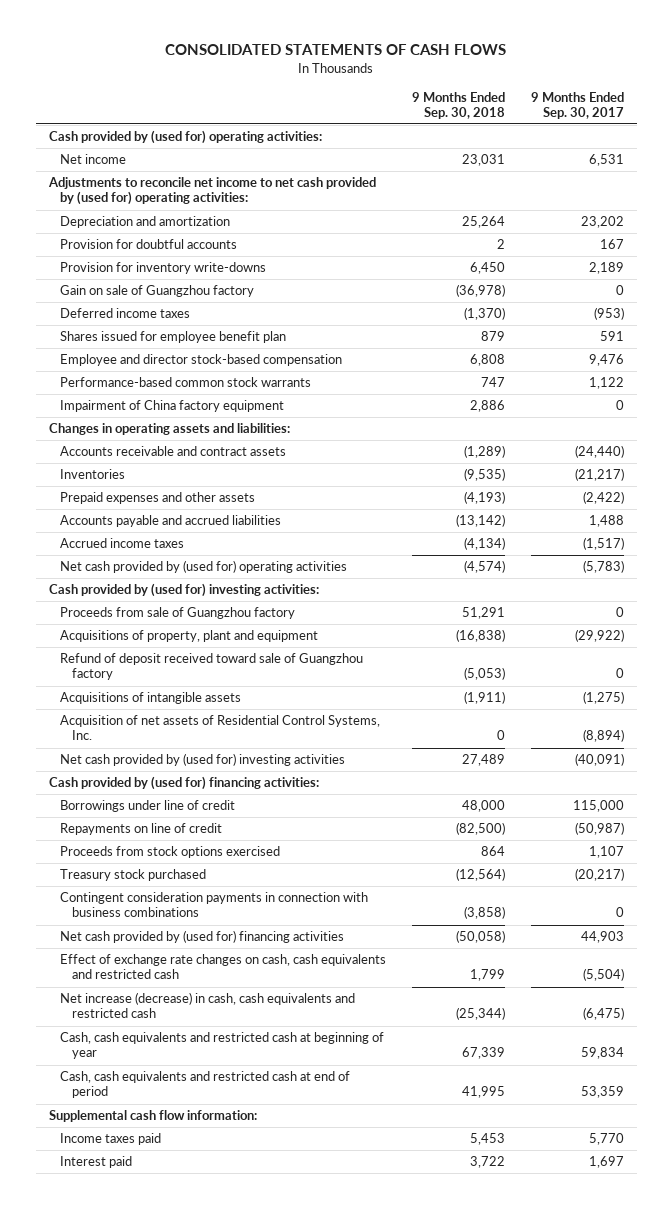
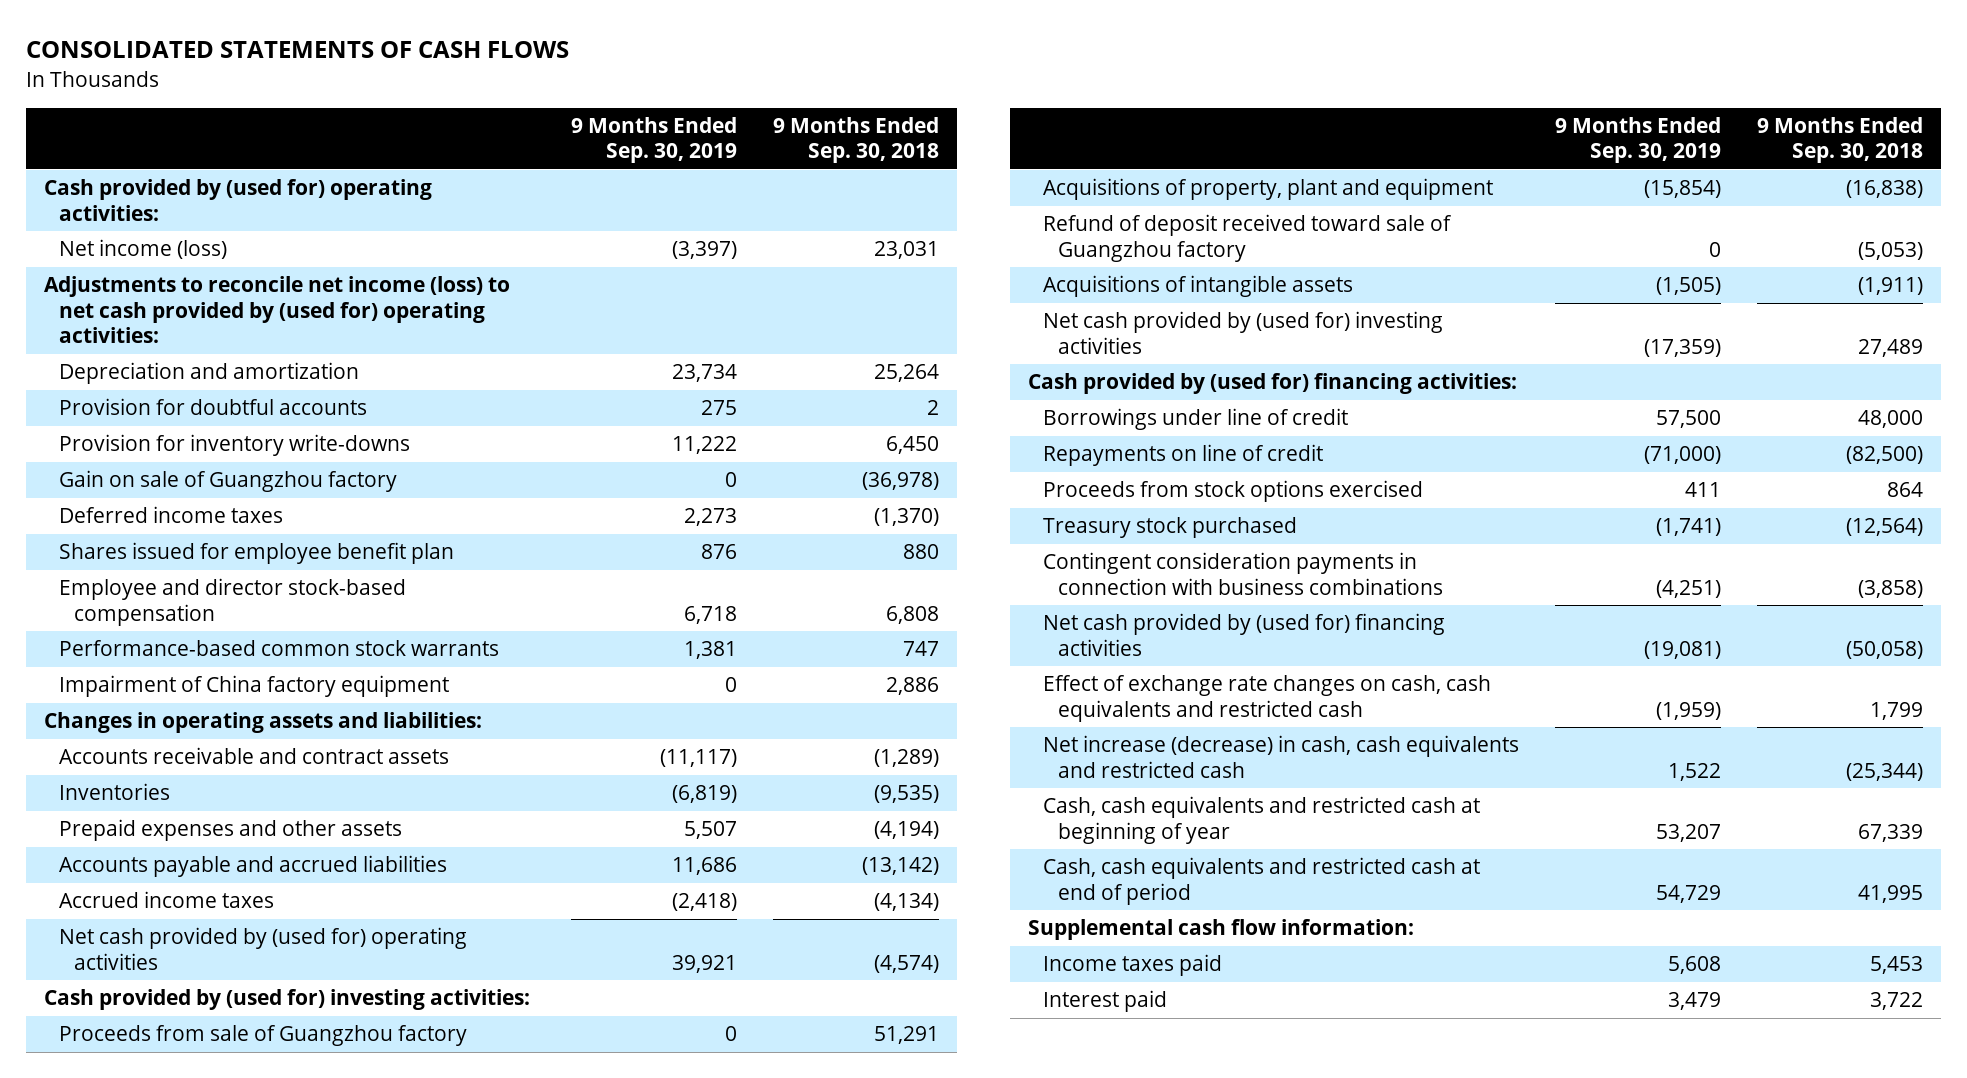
- | 9 Months Ended Sep. 30, 2018 | 9 Months Ended Sep. 30, 2017
+ | 9 Months Ended Sep. 30, 2019 | 9 Months Ended Sep. 30, 2018
- Net income | 23,031 | 6,531
- Adjustments to reconcile net income to net cash provided by (used for) operating activities:
+ Net income (loss) | (3,397) | 23,031
+ Adjustments to reconcile net income (loss) to net cash provided by (used for) operating activities:
- Shares issued for employee benefit plan | 879 | 591
+ Shares issued for employee benefit plan | 876 | 880
- Prepaid expenses and other assets | (4,193) | (2,422)
+ Prepaid expenses and other assets | 5,507 | (4,194)
- Acquisition of net assets of Residential Control Systems, Inc. | 0 | (8,894)

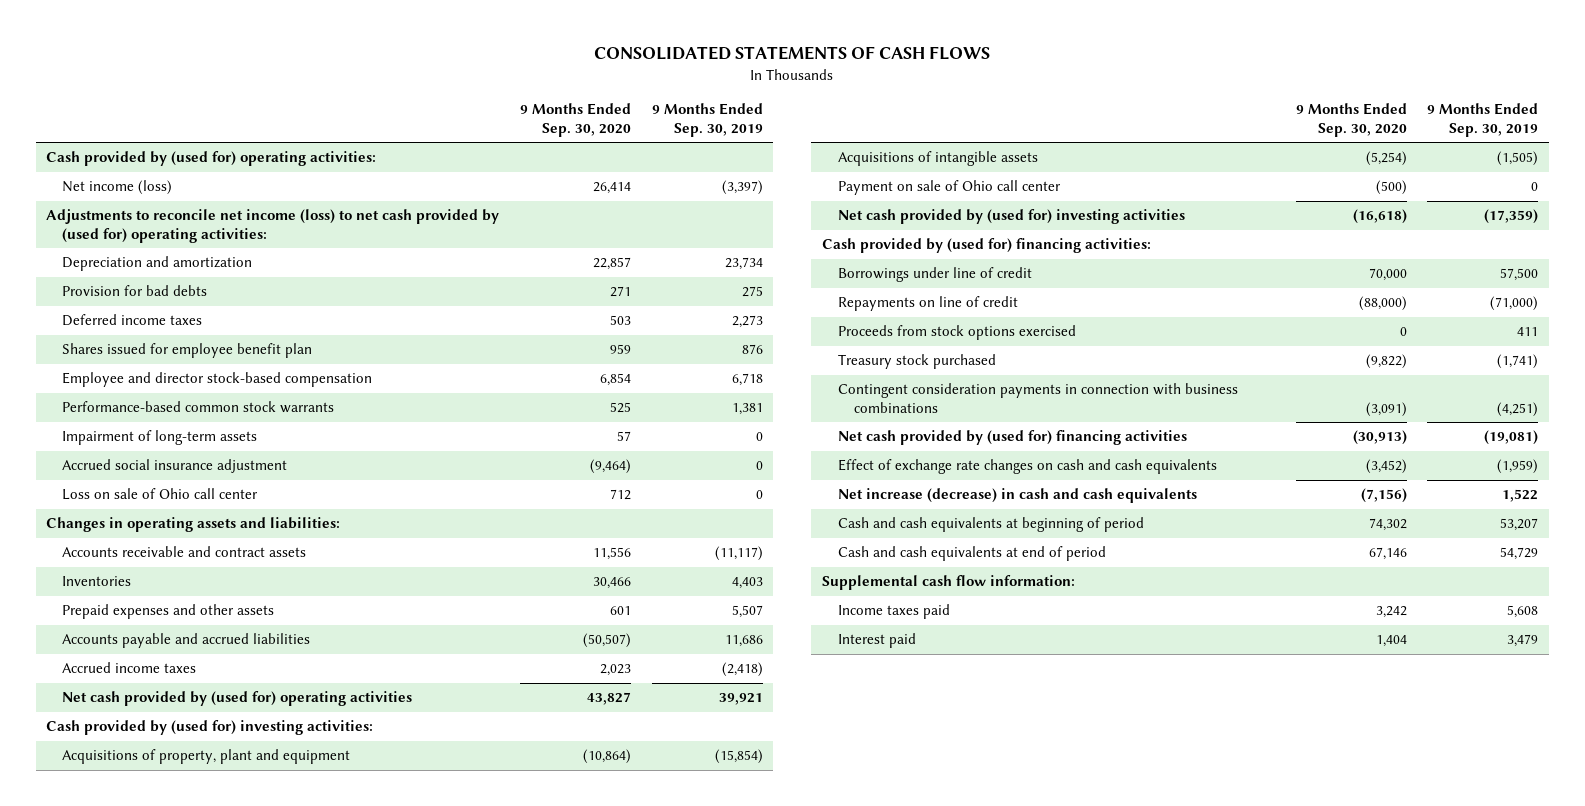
- | 9 Months Ended Sep. 30, 2019 | 9 Months Ended Sep. 30, 2018
+ | 9 Months Ended Sep. 30, 2020 | 9 Months Ended Sep. 30, 2019
- Provision for doubtful accounts | 275 | 2
- Provision for inventory write-downs | 11,222 | 6,450
- Gain on sale of Guangzhou factory | 0 | (36,978)
+ Provision for bad debts | 271 | 275
- Impairment of China factory equipment | 0 | 2,886
+ Impairment of long-term assets | 57 | 0
+ Accrued social insurance adjustment | (9,464) | 0
+ Loss on sale of Ohio call center | 712 | 0
- Inventories | (6,819) | (9,535)
+ Inventories | 30,466 | 4,403
- Proceeds from sale of Guangzhou factory | 0 | 51,291
- Refund of deposit received toward sale of Guangzhou factory | 0 | (5,053)
+ Payment on sale of Ohio call center | (500) | 0
- Effect of exchange rate changes on cash, cash equivalents and restricted cash | (1,959) | 1,799
- Net increase (decrease) in cash, cash equivalents and restricted cash | 1,522 | (25,344)
- Cash, cash equivalents and restricted cash at beginning of year | 53,207 | 67,339
- Cash, cash equivalents and restricted cash at end of period | 54,729 | 41,995
+ Effect of exchange rate changes on cash and cash equivalents | (3,452) | (1,959)
+ Net increase (decrease) in cash and cash equivalents | (7,156) | 1,522
+ Cash and cash equivalents at beginning of period | 74,302 | 53,207
+ Cash and cash equivalents at end of period | 67,146 | 54,729

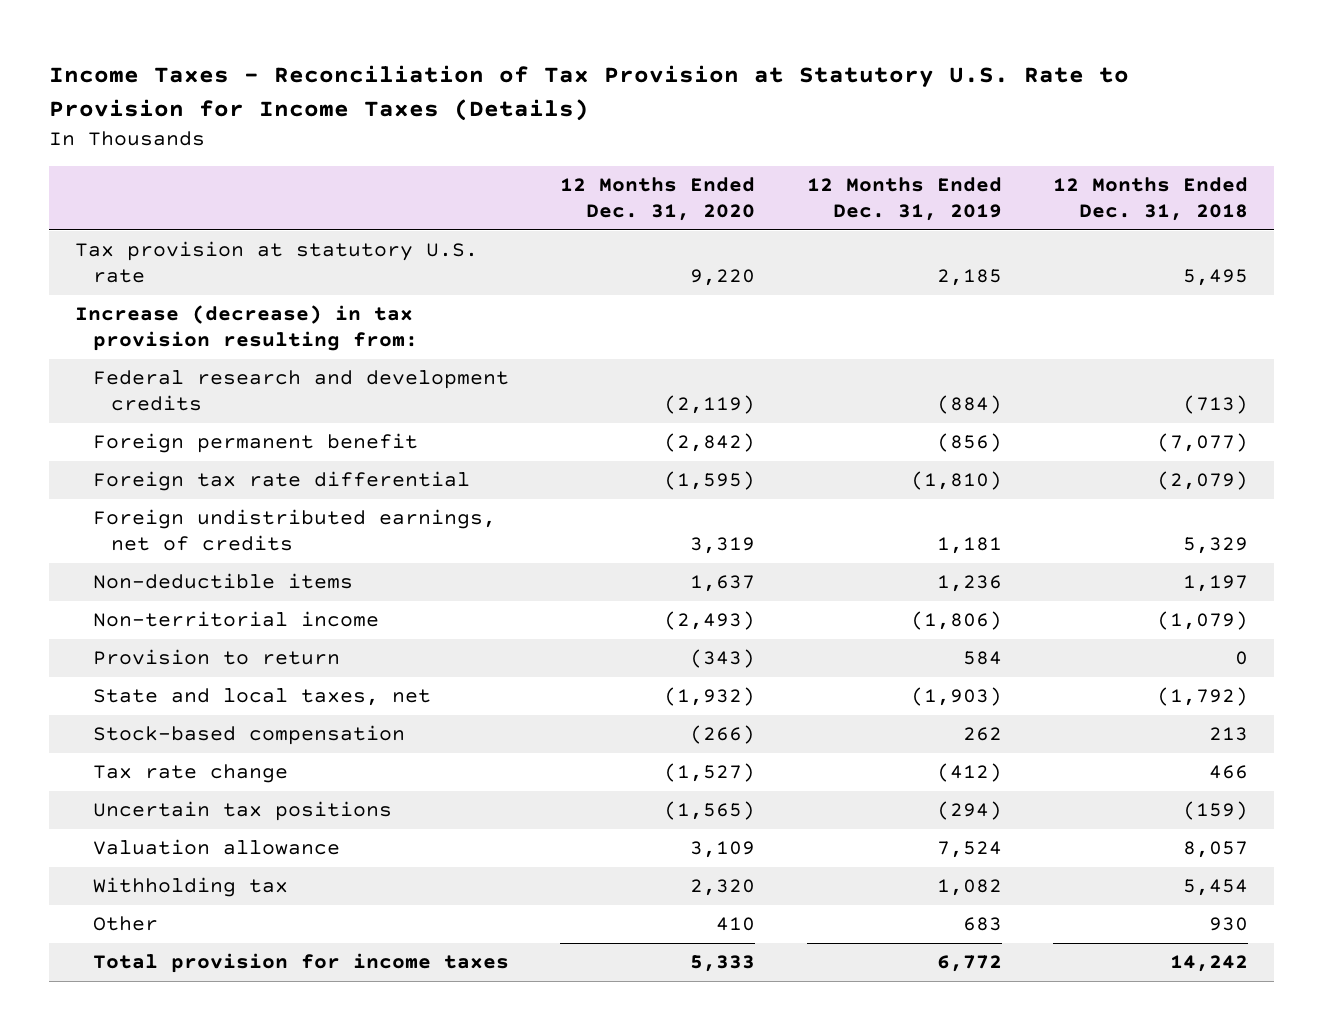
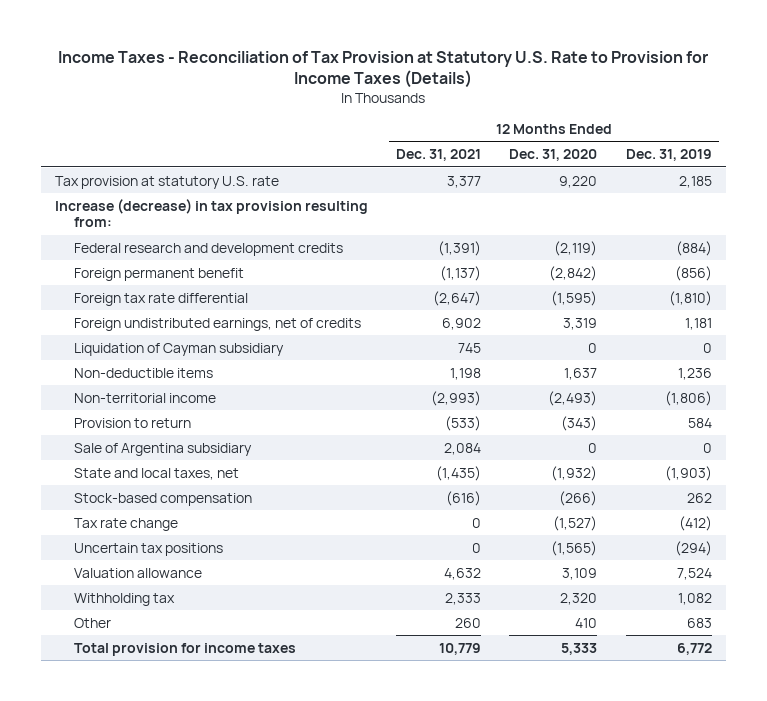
- | 12 Months Ended Dec. 31, 2020 | 12 Months Ended Dec. 31, 2019 | 12 Months Ended Dec. 31, 2018
+ | 12 Months Ended Dec. 31, 2021 | 12 Months Ended Dec. 31, 2020 | 12 Months Ended Dec. 31, 2019
+ Liquidation of Cayman subsidiary | 745 | 0 | 0
+ Sale of Argentina subsidiary | 2,084 | 0 | 0

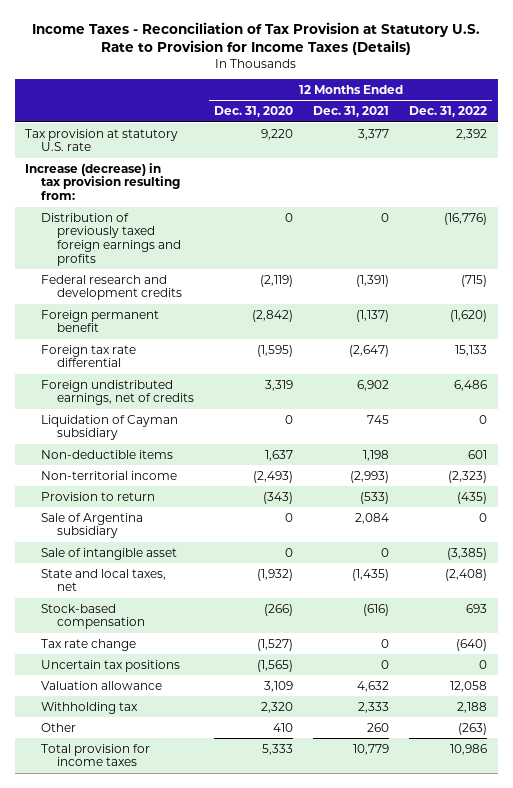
- | 12 Months Ended Dec. 31, 2021 | 12 Months Ended Dec. 31, 2020 | 12 Months Ended Dec. 31, 2019
+ | 12 Months Ended Dec. 31, 2020 | 12 Months Ended Dec. 31, 2021 | 12 Months Ended Dec. 31, 2022
+ Distribution of previously taxed foreign earnings and profits | 0 | 0 | (16,776)
+ Sale of intangible asset | 0 | 0 | (3,385)

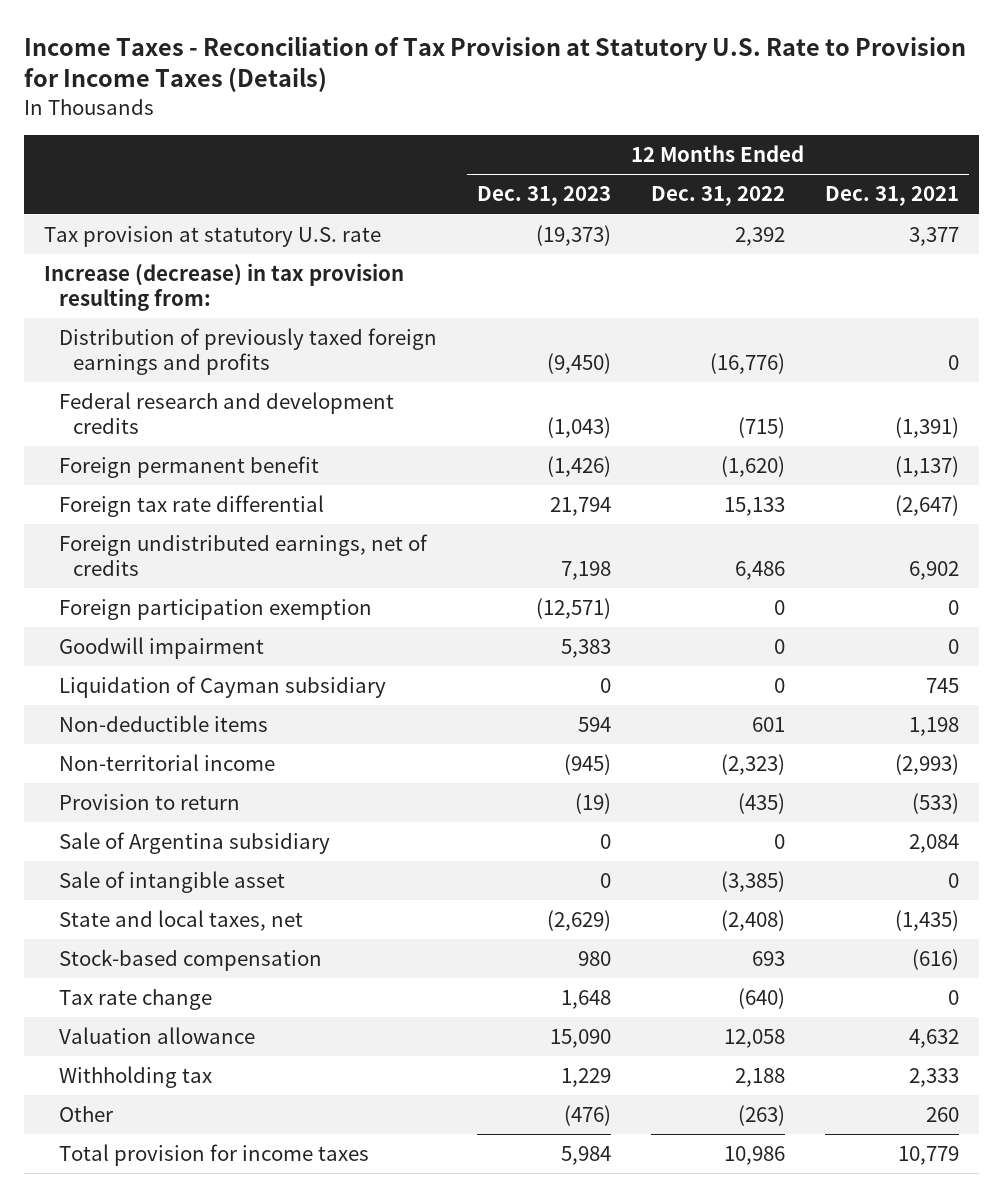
- | 12 Months Ended Dec. 31, 2020 | 12 Months Ended Dec. 31, 2021 | 12 Months Ended Dec. 31, 2022
+ | 12 Months Ended Dec. 31, 2023 | 12 Months Ended Dec. 31, 2022 | 12 Months Ended Dec. 31, 2021
+ Foreign participation exemption | (12,571) | 0 | 0
+ Goodwill impairment | 5,383 | 0 | 0
- Uncertain tax positions | (1,565) | 0 | 0

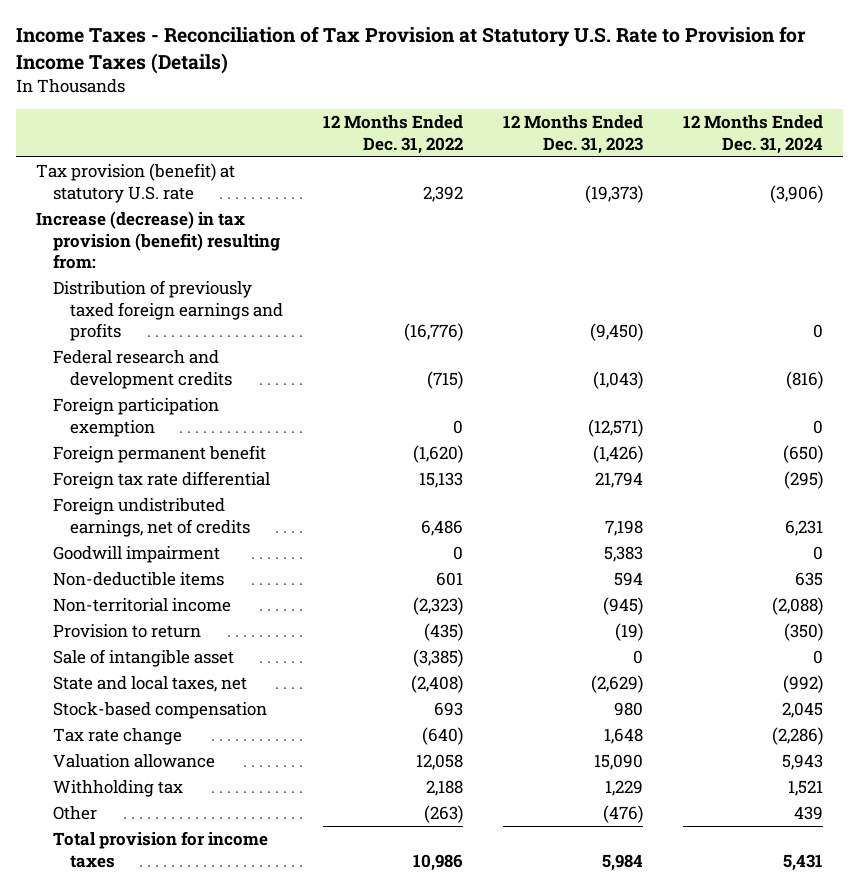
- | 12 Months Ended Dec. 31, 2023 | 12 Months Ended Dec. 31, 2022 | 12 Months Ended Dec. 31, 2021
+ | 12 Months Ended Dec. 31, 2022 | 12 Months Ended Dec. 31, 2023 | 12 Months Ended Dec. 31, 2024
- Tax provision at statutory U.S. rate | (19,373) | 2,392 | 3,377
- Increase (decrease) in tax provision resulting from:
+ Tax provision (benefit) at statutory U.S. rate | 2,392 | (19,373) | (3,906)
+ Increase (decrease) in tax provision (benefit) resulting from:
moved up: Foreign participation exemption | 0 | (12,571) | 0
- Liquidation of Cayman subsidiary | 0 | 0 | 745
- Sale of Argentina subsidiary | 0 | 0 | 2,084

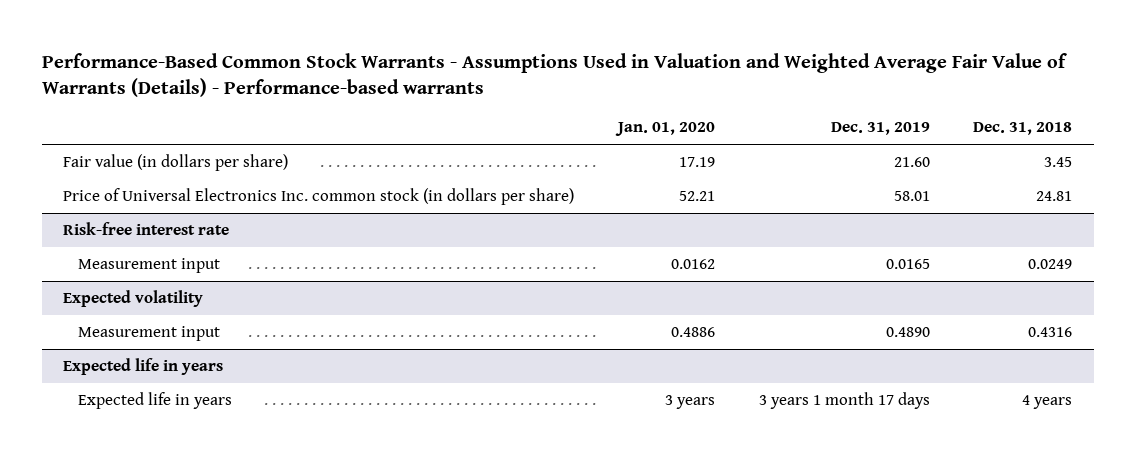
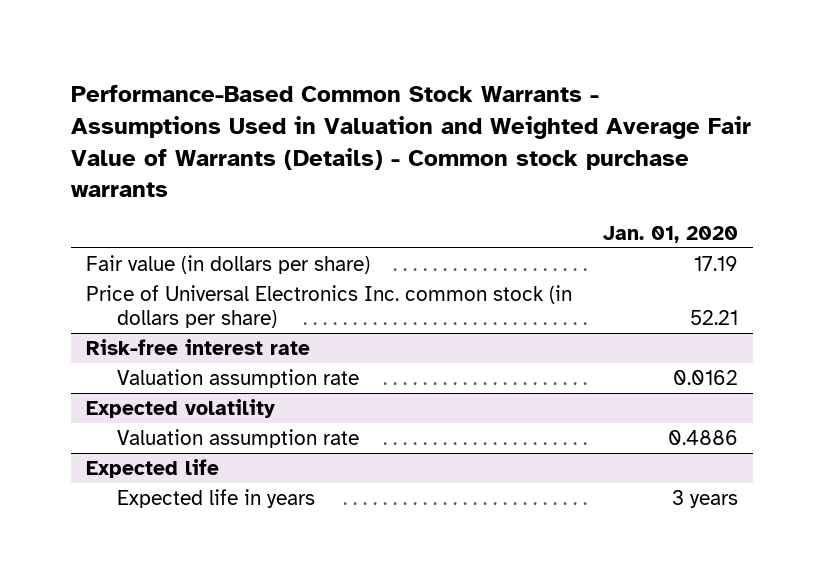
- Performance-Based Common Stock Warrants - Assumptions Used in Valuation and Weighted Average Fair Value of Warrants (Details) - Performance-based warrants
+ Performance-Based Common Stock Warrants - Assumptions Used in Valuation and Weighted Average Fair Value of Warrants (Details) - Common stock purchase warrants
- | Jan. 01, 2020 | Dec. 31, 2019 | Dec. 31, 2018
+ | Jan. 01, 2020
@ Risk-free interest rate
- Measurement input | 0.0162 | 0.0165 | 0.0249
+ Valuation assumption rate | 0.0162
@ Expected volatility
- Measurement input | 0.4886 | 0.4890 | 0.4316
- Expected life in years
@ Expected volatility
+ Valuation assumption rate | 0.4886
+ Expected life

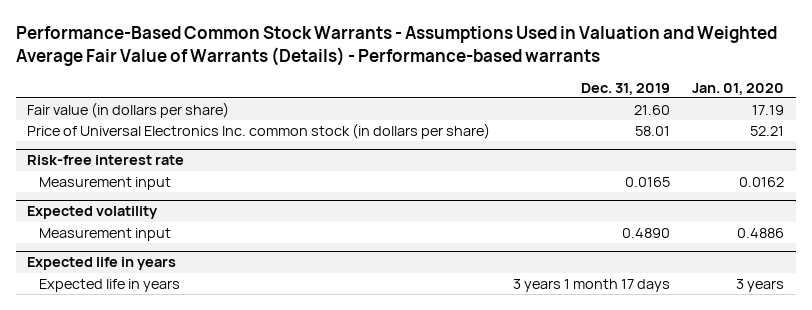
- Performance-Based Common Stock Warrants - Assumptions Used in Valuation and Weighted Average Fair Value of Warrants (Details) - Common stock purchase warrants
+ Performance-Based Common Stock Warrants - Assumptions Used in Valuation and Weighted Average Fair Value of Warrants (Details) - Performance-based warrants
- | Jan. 01, 2020
+ | Dec. 31, 2019 | Jan. 01, 2020
@ Risk-free interest rate
- Valuation assumption rate | 0.0162
+ Measurement input | 0.0165 | 0.0162
@ Expected volatility
- Valuation assumption rate | 0.4886
- Expected life
@ Expected volatility
+ Measurement input | 0.4890 | 0.4886
+ Expected life in years

